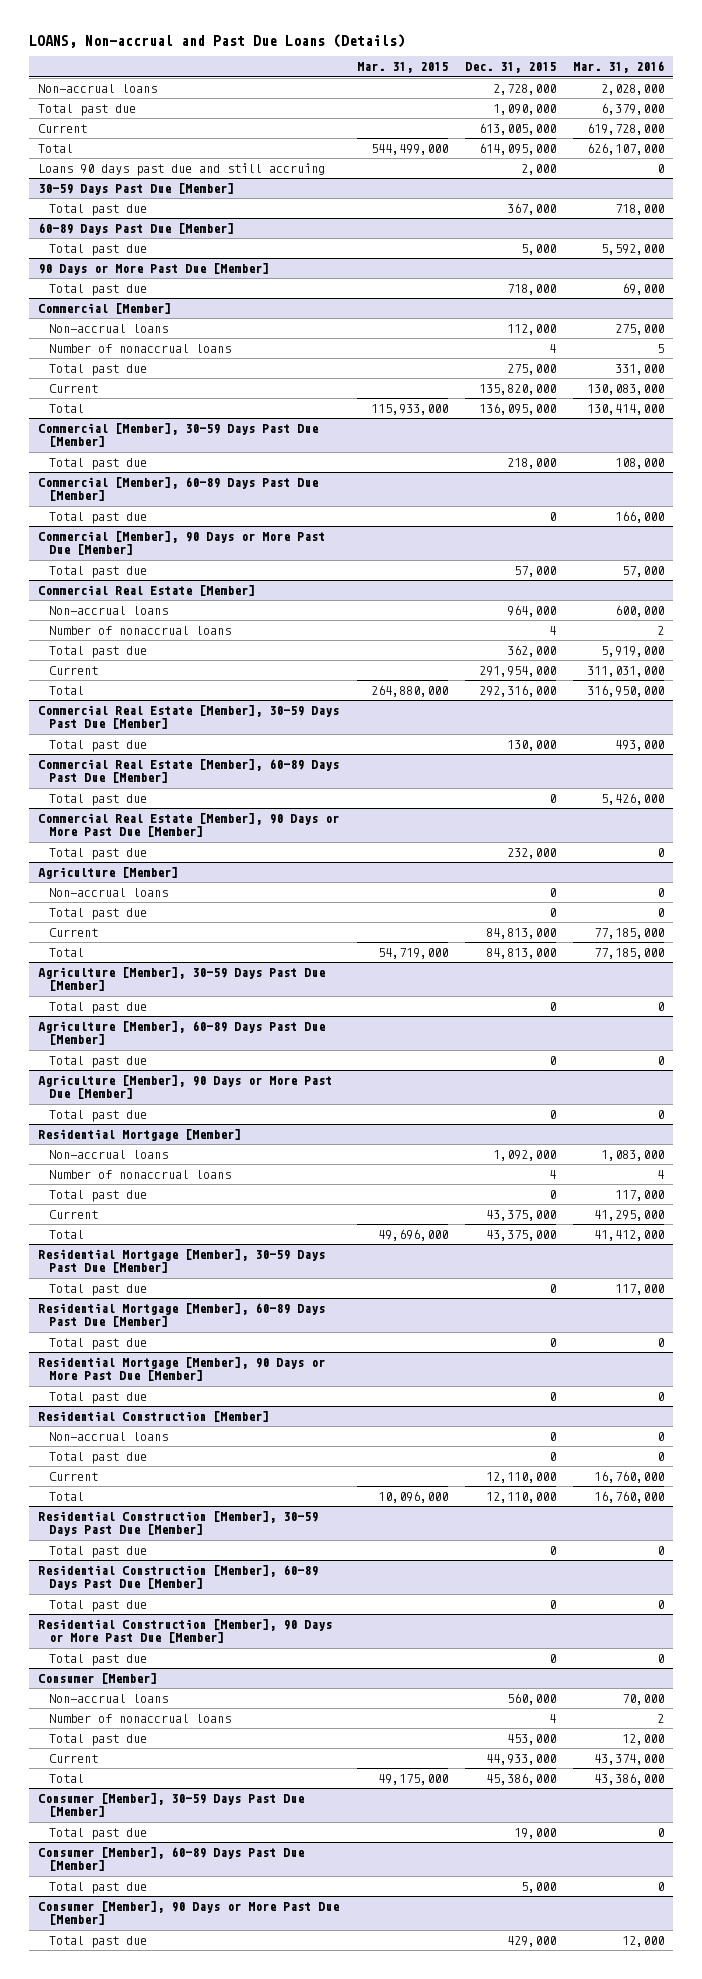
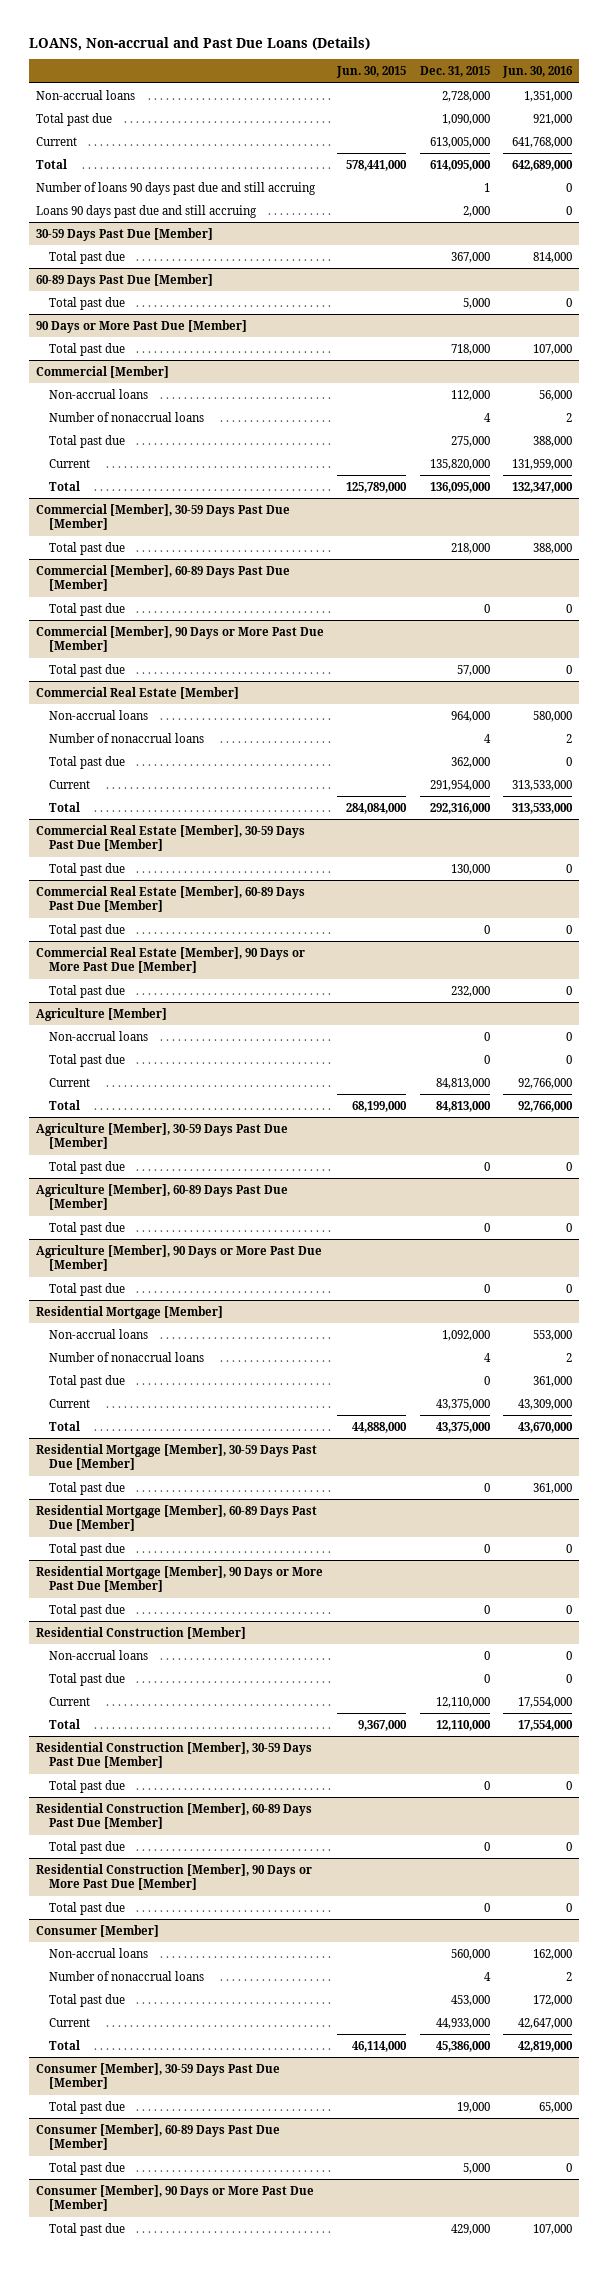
- | Mar. 31, 2015 | Dec. 31, 2015 | Mar. 31, 2016
+ | Jun. 30, 2015 | Dec. 31, 2015 | Jun. 30, 2016
+ Number of loans 90 days past due and still accruing | | 1 | 0

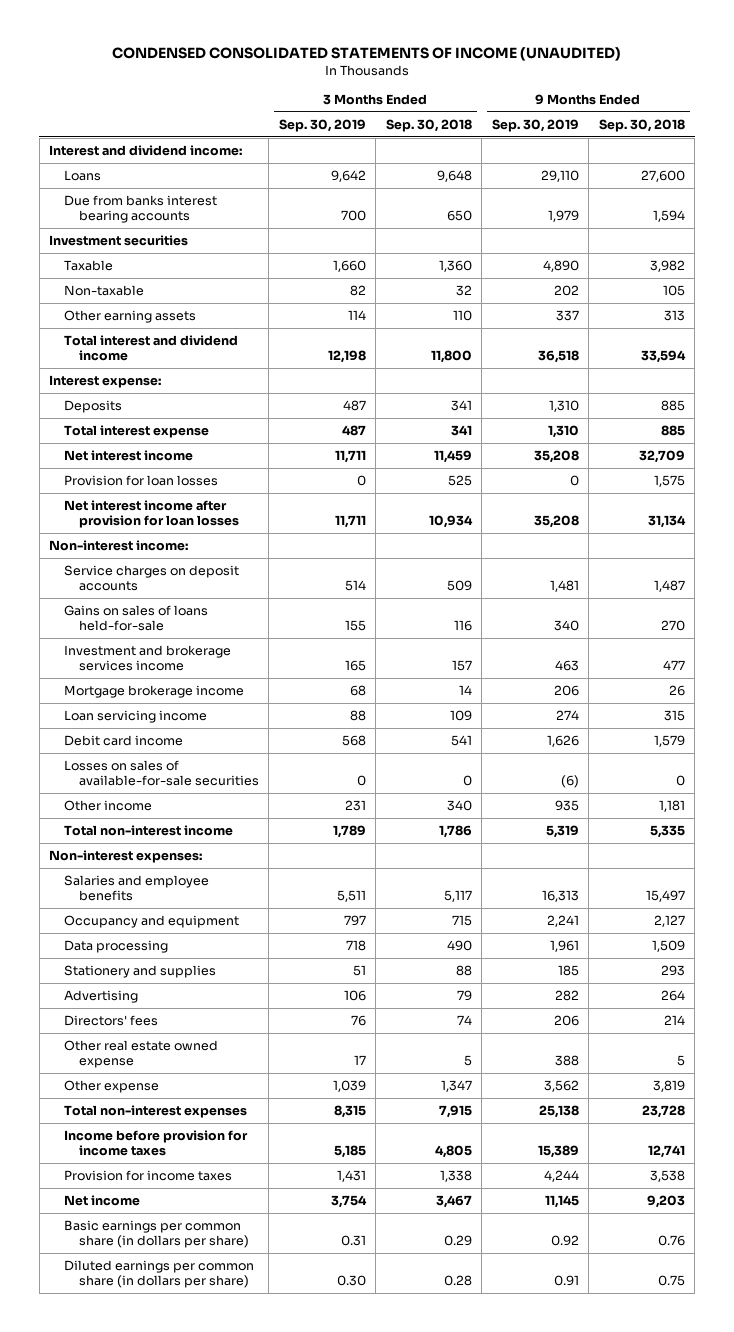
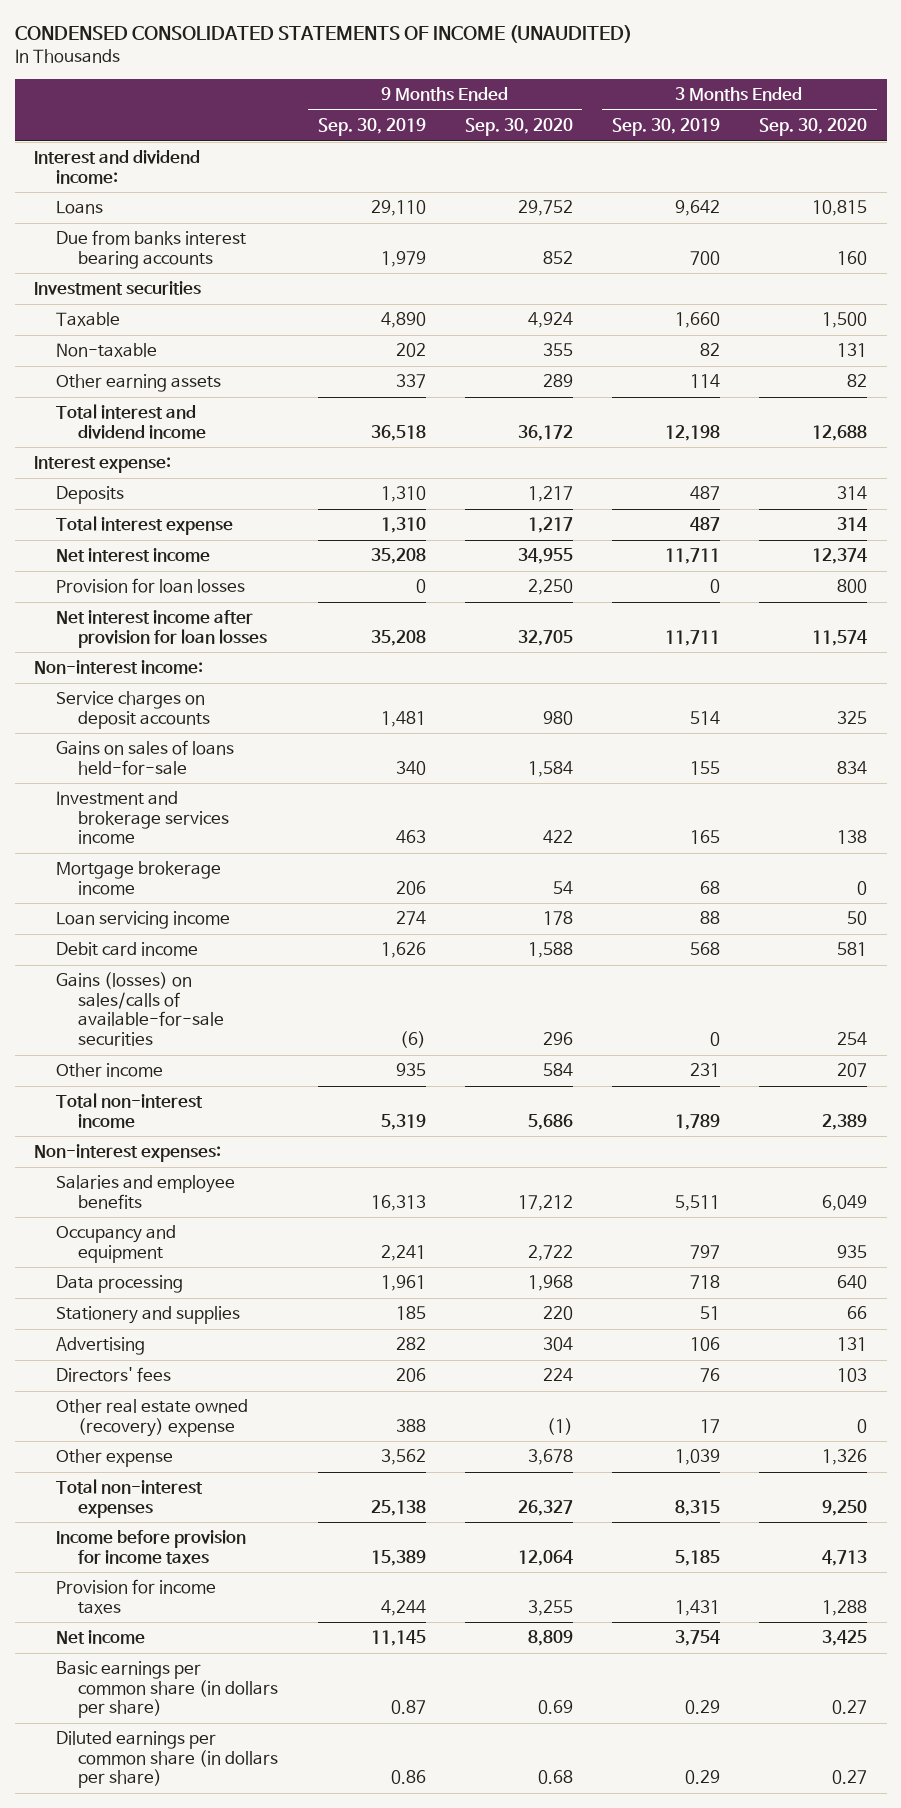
- | 3 Months Ended Sep. 30, 2019 | 3 Months Ended Sep. 30, 2018 | 9 Months Ended Sep. 30, 2019 | 9 Months Ended Sep. 30, 2018
+ | 9 Months Ended Sep. 30, 2019 | 9 Months Ended Sep. 30, 2020 | 3 Months Ended Sep. 30, 2019 | 3 Months Ended Sep. 30, 2020
- Losses on sales of available-for-sale securities | 0 | 0 | (6) | 0
+ Gains (losses) on sales/calls of available-for-sale securities | (6) | 296 | 0 | 254
- Other real estate owned expense | 17 | 5 | 388 | 5
+ Other real estate owned (recovery) expense | 388 | (1) | 17 | 0
- Basic earnings per common share (in dollars per share) | 0.31 | 0.29 | 0.92 | 0.76
- Diluted earnings per common share (in dollars per share) | 0.30 | 0.28 | 0.91 | 0.75
+ Basic earnings per common share (in dollars per share) | 0.87 | 0.69 | 0.29 | 0.27
+ Diluted earnings per common share (in dollars per share) | 0.86 | 0.68 | 0.29 | 0.27

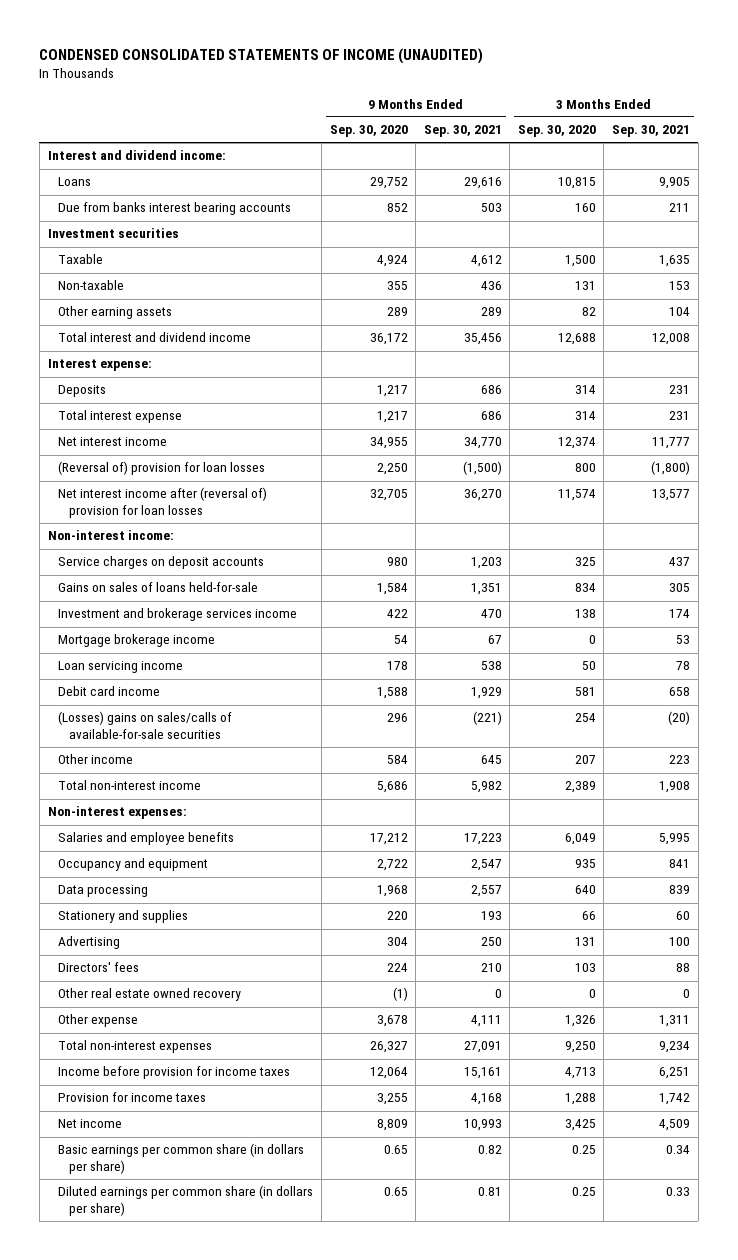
- | 9 Months Ended Sep. 30, 2019 | 9 Months Ended Sep. 30, 2020 | 3 Months Ended Sep. 30, 2019 | 3 Months Ended Sep. 30, 2020
+ | 9 Months Ended Sep. 30, 2020 | 9 Months Ended Sep. 30, 2021 | 3 Months Ended Sep. 30, 2020 | 3 Months Ended Sep. 30, 2021
- Provision for loan losses | 0 | 2,250 | 0 | 800
- Net interest income after provision for loan losses | 35,208 | 32,705 | 11,711 | 11,574
+ (Reversal of) provision for loan losses | 2,250 | (1,500) | 800 | (1,800)
+ Net interest income after (reversal of) provision for loan losses | 32,705 | 36,270 | 11,574 | 13,577
- Gains (losses) on sales/calls of available-for-sale securities | (6) | 296 | 0 | 254
+ (Losses) gains on sales/calls of available-for-sale securities | 296 | (221) | 254 | (20)
- Other real estate owned (recovery) expense | 388 | (1) | 17 | 0
+ Other real estate owned recovery | (1) | 0 | 0 | 0
- Basic earnings per common share (in dollars per share) | 0.87 | 0.69 | 0.29 | 0.27
- Diluted earnings per common share (in dollars per share) | 0.86 | 0.68 | 0.29 | 0.27
+ Basic earnings per common share (in dollars per share) | 0.65 | 0.82 | 0.25 | 0.34
+ Diluted earnings per common share (in dollars per share) | 0.65 | 0.81 | 0.25 | 0.33

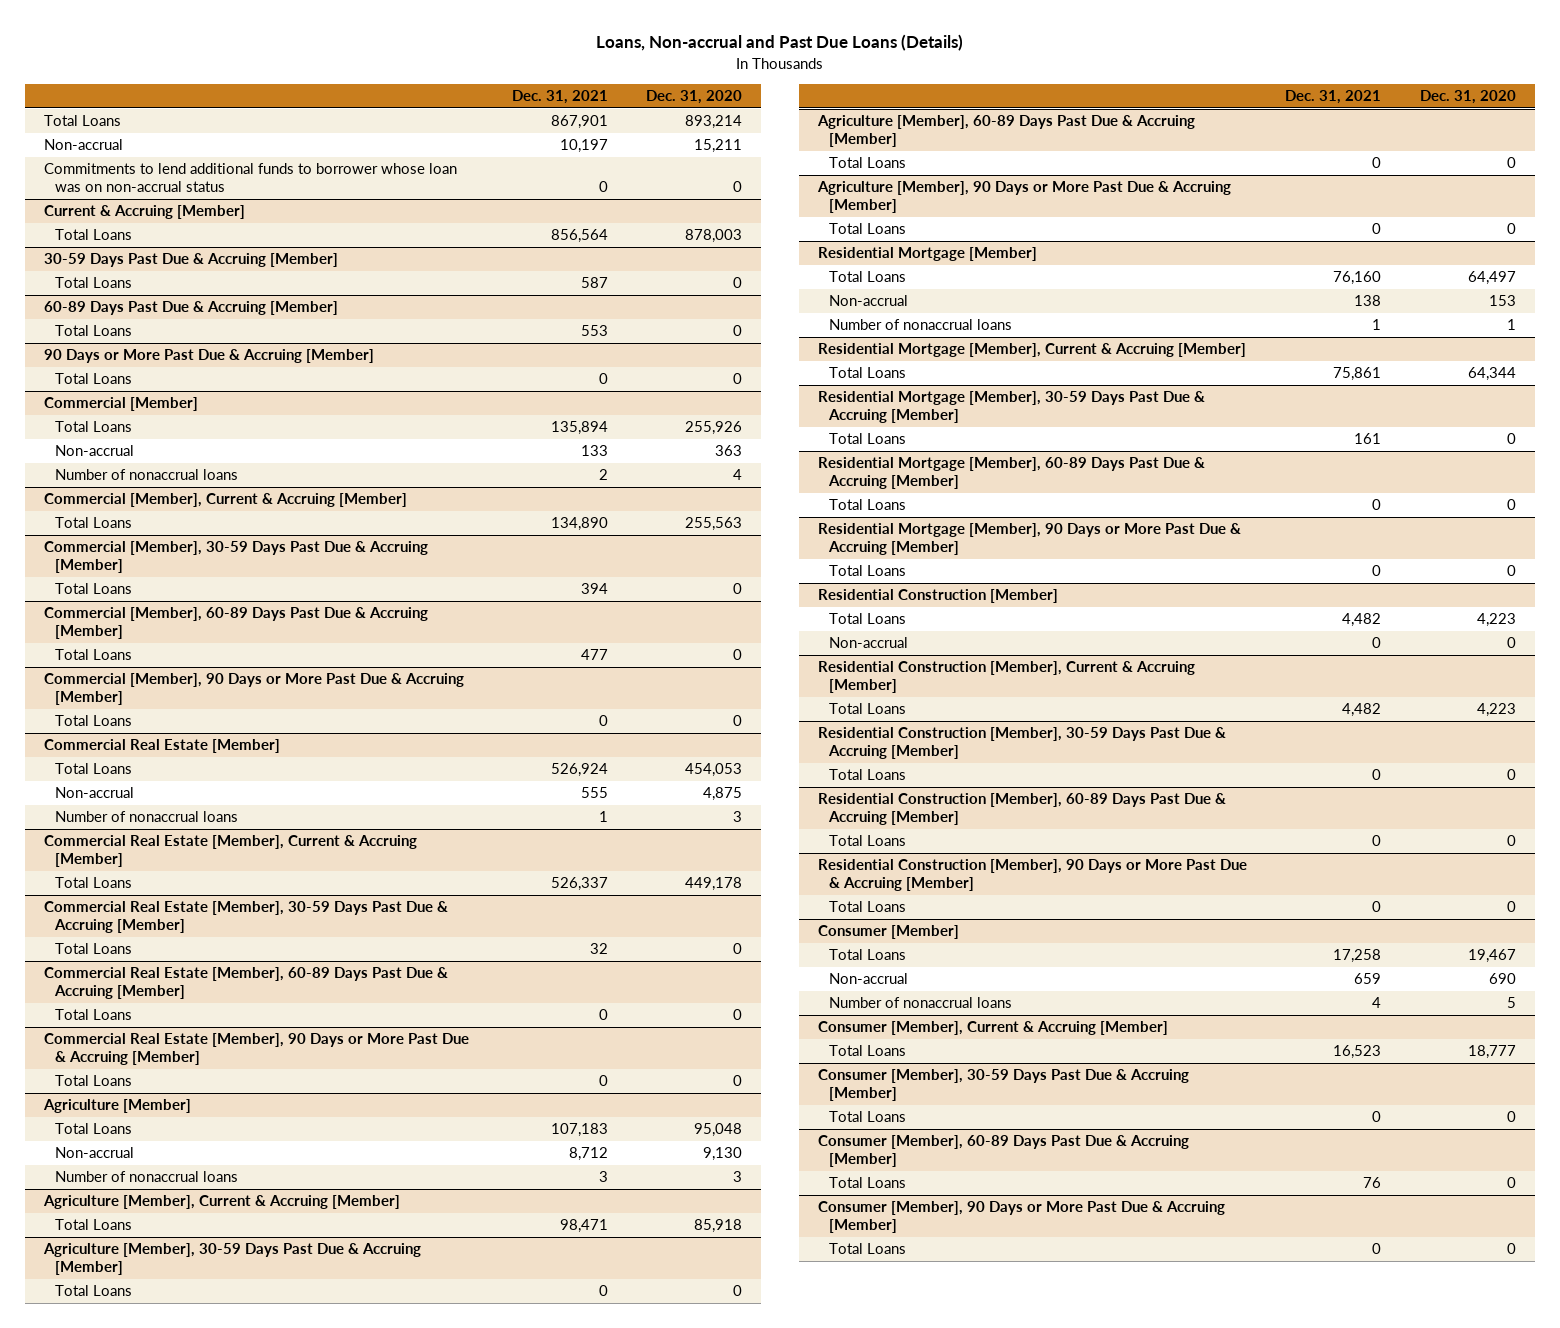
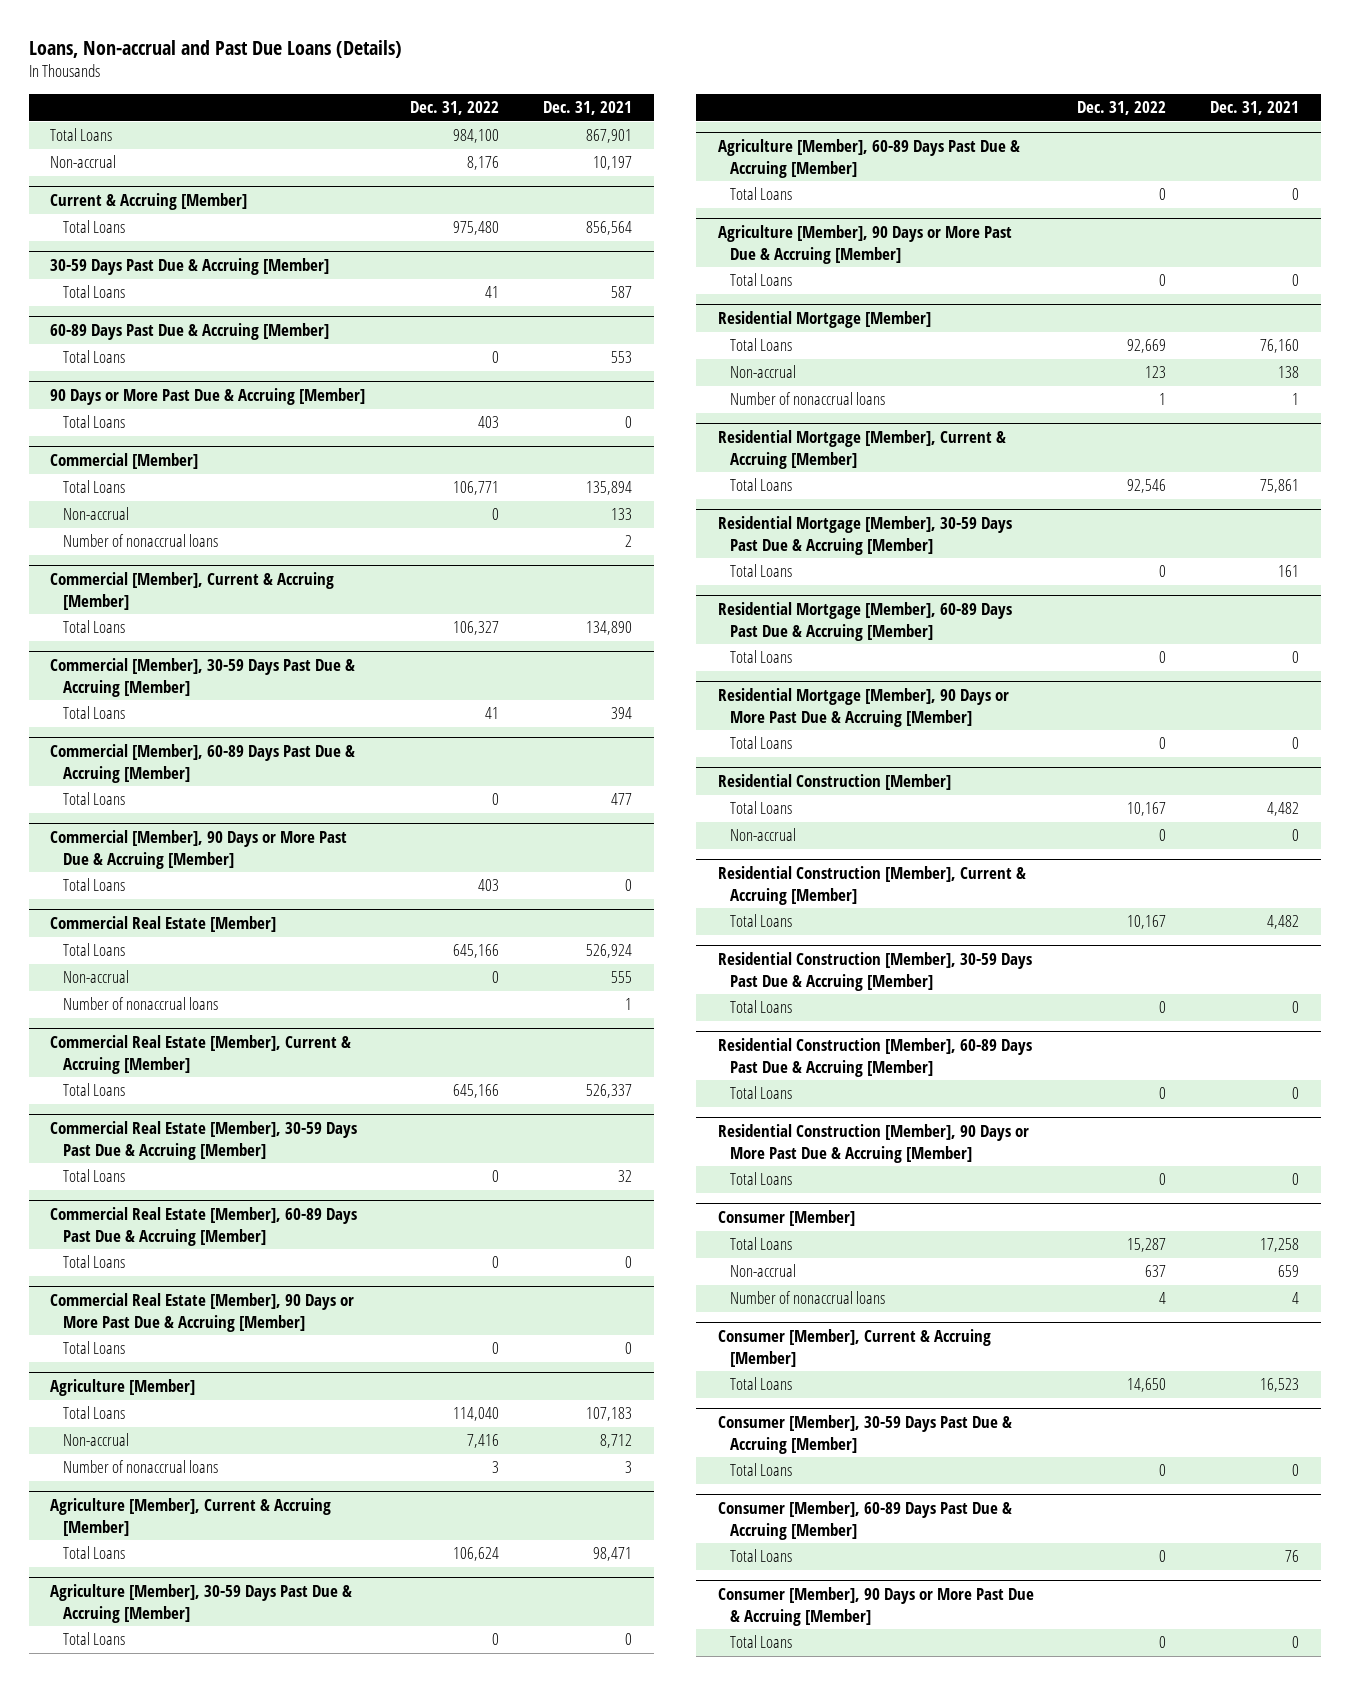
- | Dec. 31, 2021 | Dec. 31, 2020
+ | Dec. 31, 2022 | Dec. 31, 2021
- Commitments to lend additional funds to borrower whose loan was on non-accrual status | 0 | 0

